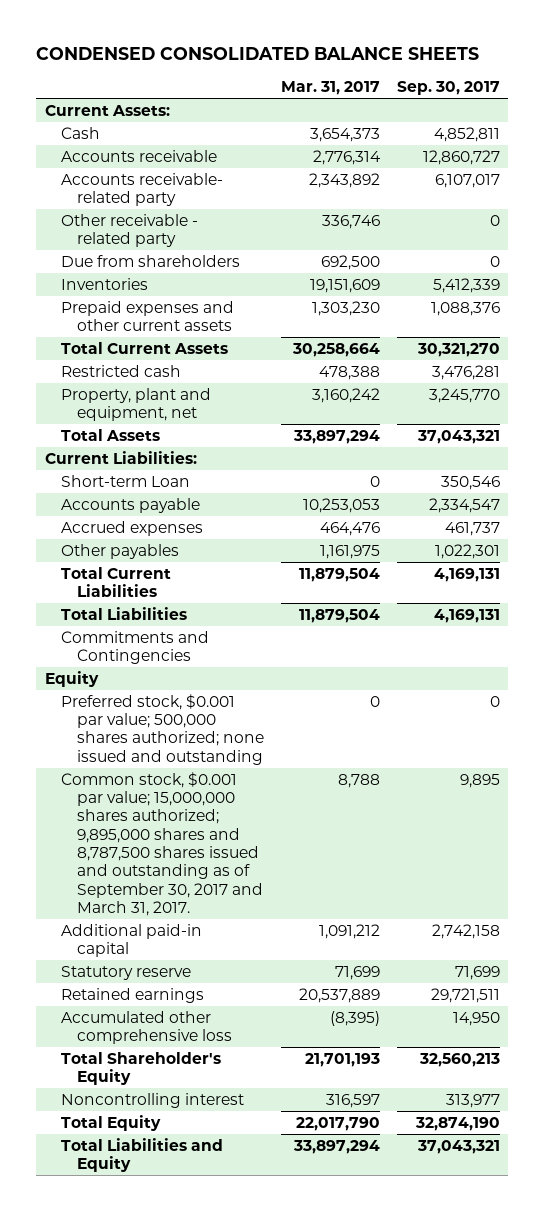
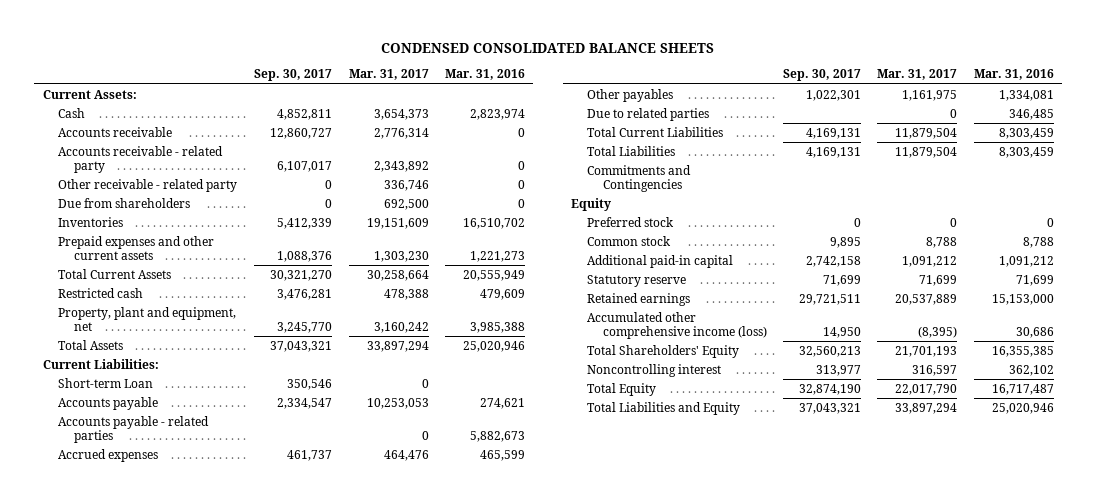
- | Mar. 31, 2017 | Sep. 30, 2017
+ | Sep. 30, 2017 | Mar. 31, 2017 | Mar. 31, 2016
- Accounts receivable- related party | 2,343,892 | 6,107,017
+ Accounts receivable - related party | 6,107,017 | 2,343,892 | 0
+ Accounts payable - related parties | | 0 | 5,882,673
+ Due to related parties | | 0 | 346,485
- Preferred stock, $0.001 par value; 500,000 shares authorized; none issued and outstanding | 0 | 0
- Common stock, $0.001 par value; 15,000,000 shares authorized; 9,895,000 shares and 8,787,500 shares issued and outstanding as of September 30, 2017 and March 31, 2017. | 8,788 | 9,895
+ Preferred stock | 0 | 0 | 0
+ Common stock | 9,895 | 8,788 | 8,788
- Accumulated other comprehensive loss | (8,395) | 14,950
- Total Shareholder's Equity | 21,701,193 | 32,560,213
+ Accumulated other comprehensive income (loss) | 14,950 | (8,395) | 30,686
+ Total Shareholders' Equity | 32,560,213 | 21,701,193 | 16,355,385

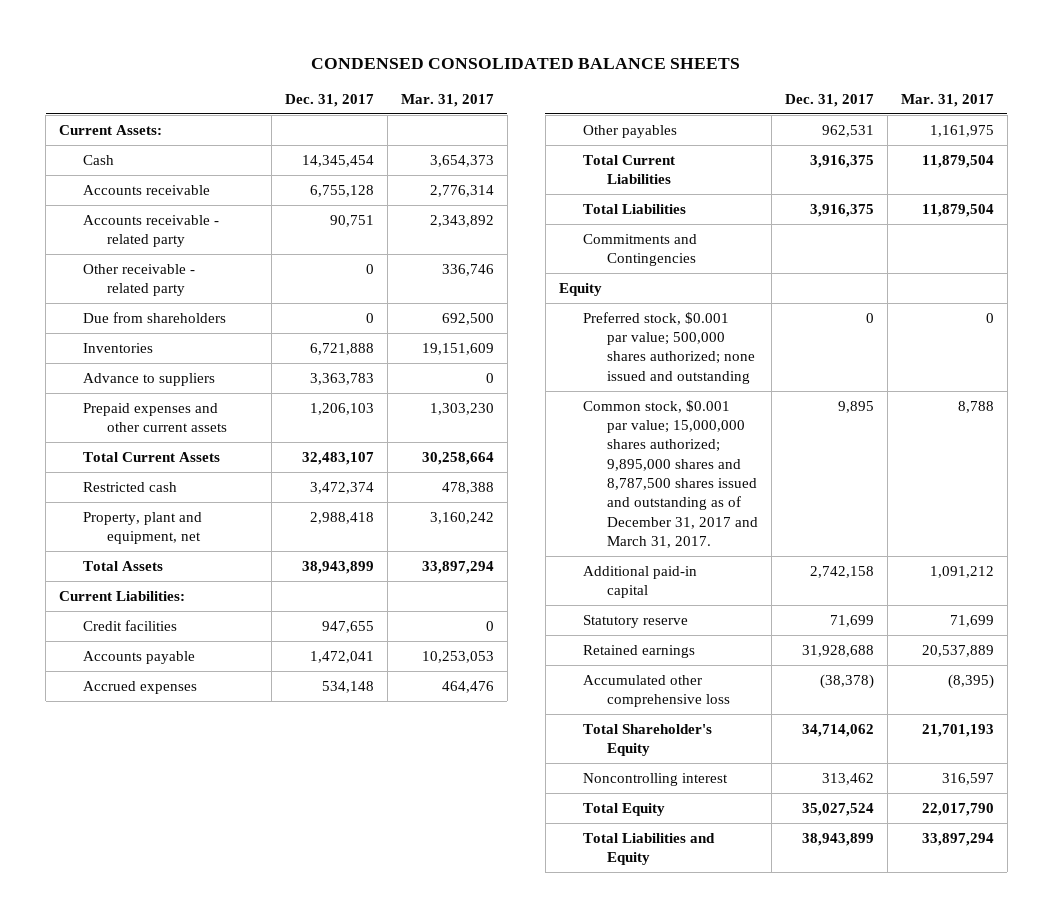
- | Sep. 30, 2017 | Mar. 31, 2017 | Mar. 31, 2016
+ | Dec. 31, 2017 | Mar. 31, 2017
+ Advance to suppliers | 3,363,783 | 0
- Short-term Loan | 350,546 | 0 |
+ Credit facilities | 947,655 | 0
- Accounts payable - related parties | | 0 | 5,882,673
- Due to related parties | | 0 | 346,485
- Preferred stock | 0 | 0 | 0
- Common stock | 9,895 | 8,788 | 8,788
+ Preferred stock, $0.001 par value; 500,000 shares authorized; none issued and outstanding | 0 | 0
+ Common stock, $0.001 par value; 15,000,000 shares authorized; 9,895,000 shares and 8,787,500 shares issued and outstanding as of December 31, 2017 and March 31, 2017. | 9,895 | 8,788
- Accumulated other comprehensive income (loss) | 14,950 | (8,395) | 30,686
- Total Shareholders' Equity | 32,560,213 | 21,701,193 | 16,355,385
+ Accumulated other comprehensive loss | (38,378) | (8,395)
+ Total Shareholder's Equity | 34,714,062 | 21,701,193

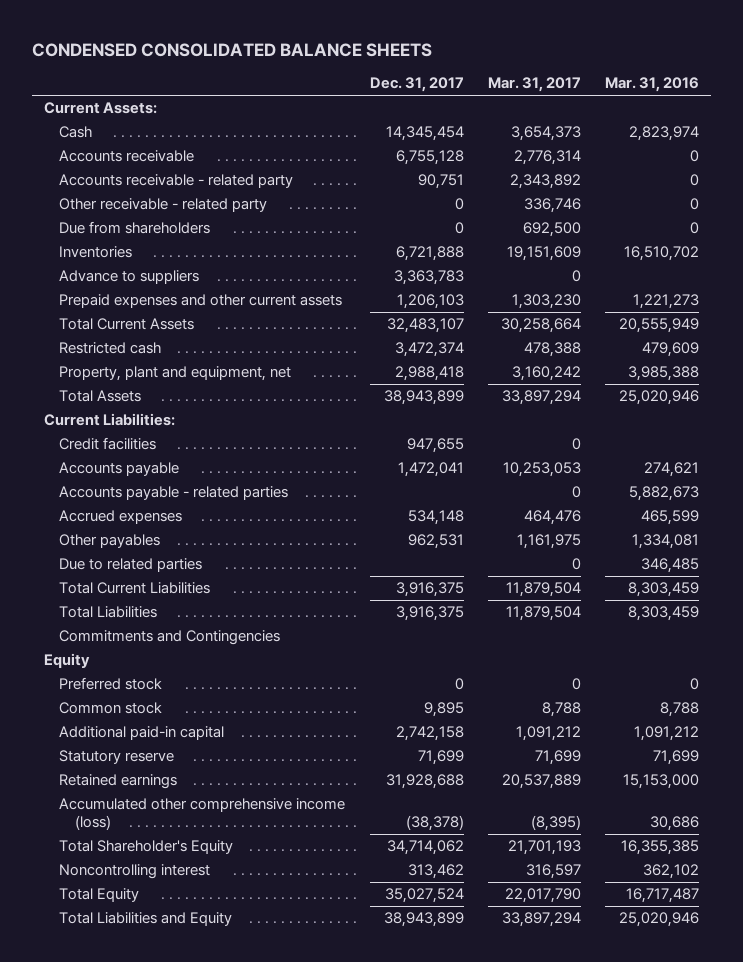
- | Dec. 31, 2017 | Mar. 31, 2017
+ | Dec. 31, 2017 | Mar. 31, 2017 | Mar. 31, 2016
+ Accounts payable - related parties | | 0 | 5,882,673
+ Due to related parties | | 0 | 346,485
- Preferred stock, $0.001 par value; 500,000 shares authorized; none issued and outstanding | 0 | 0
- Common stock, $0.001 par value; 15,000,000 shares authorized; 9,895,000 shares and 8,787,500 shares issued and outstanding as of December 31, 2017 and March 31, 2017. | 9,895 | 8,788
+ Preferred stock | 0 | 0 | 0
+ Common stock | 9,895 | 8,788 | 8,788
- Accumulated other comprehensive loss | (38,378) | (8,395)
+ Accumulated other comprehensive income (loss) | (38,378) | (8,395) | 30,686

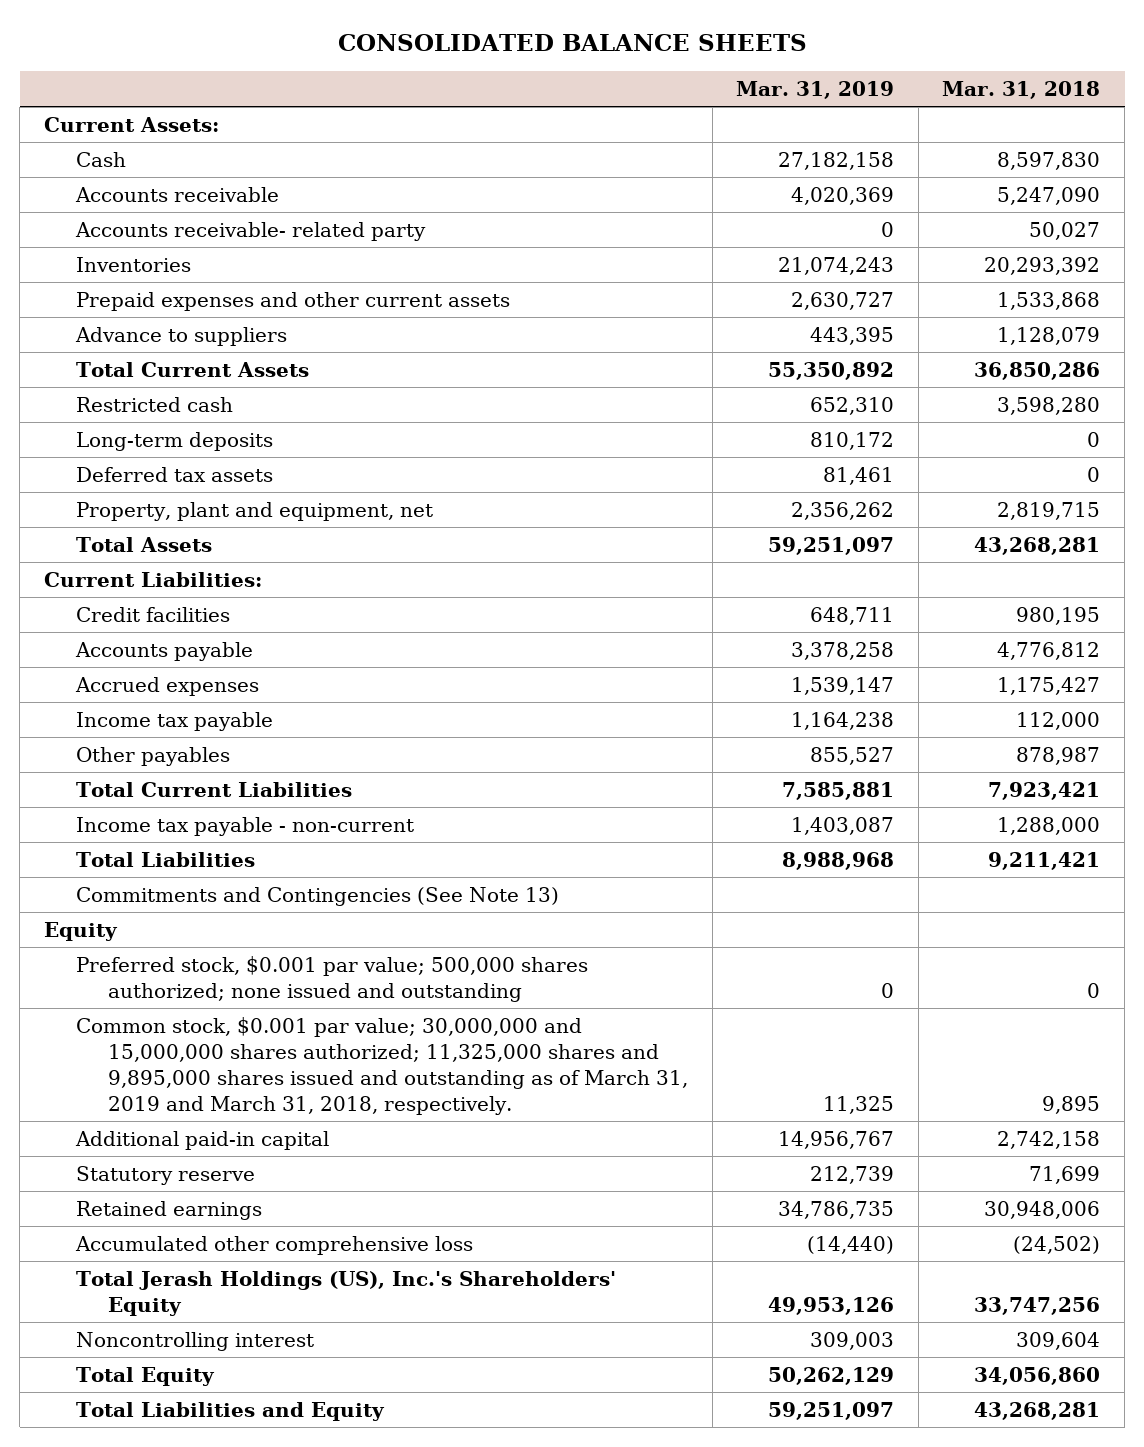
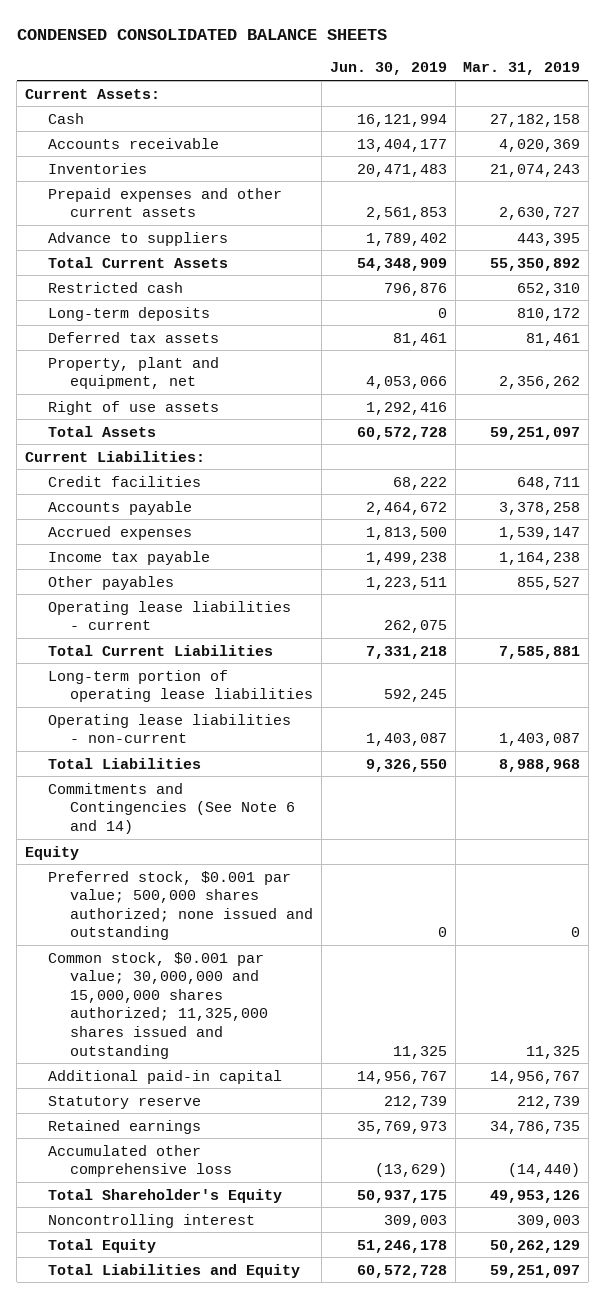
- CONSOLIDATED BALANCE SHEETS
+ CONDENSED CONSOLIDATED BALANCE SHEETS
- | Mar. 31, 2019 | Mar. 31, 2018
+ | Jun. 30, 2019 | Mar. 31, 2019
- Accounts receivable- related party | 0 | 50,027
+ Right of use assets | 1,292,416 |
+ Operating lease liabilities - current | 262,075 |
- Income tax payable - non-current | 1,403,087 | 1,288,000
+ Long-term portion of operating lease liabilities | 592,245 |
+ Operating lease liabilities - non-current | 1,403,087 | 1,403,087
- Commitments and Contingencies (See Note 13)
+ Commitments and Contingencies (See Note 6 and 14)
- Common stock, $0.001 par value; 30,000,000 and 15,000,000 shares authorized; 11,325,000 shares and 9,895,000 shares issued and outstanding as of March 31, 2019 and March 31, 2018, respectively. | 11,325 | 9,895
+ Common stock, $0.001 par value; 30,000,000 and 15,000,000 shares authorized; 11,325,000 shares issued and outstanding | 11,325 | 11,325
- Total Jerash Holdings (US), Inc.'s Shareholders' Equity | 49,953,126 | 33,747,256
+ Total Shareholder's Equity | 50,937,175 | 49,953,126

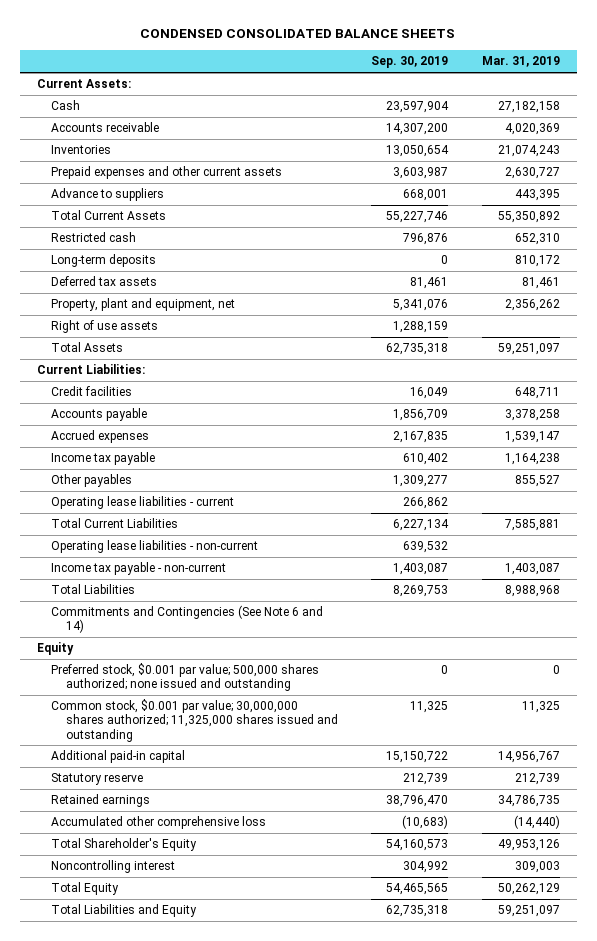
- | Jun. 30, 2019 | Mar. 31, 2019
+ | Sep. 30, 2019 | Mar. 31, 2019
- Long-term portion of operating lease liabilities | 592,245 |
- Operating lease liabilities - non-current | 1,403,087 | 1,403,087
+ Operating lease liabilities - non-current | 639,532 |
+ Income tax payable - non-current | 1,403,087 | 1,403,087
- Common stock, $0.001 par value; 30,000,000 and 15,000,000 shares authorized; 11,325,000 shares issued and outstanding | 11,325 | 11,325
+ Common stock, $0.001 par value; 30,000,000 shares authorized; 11,325,000 shares issued and outstanding | 11,325 | 11,325

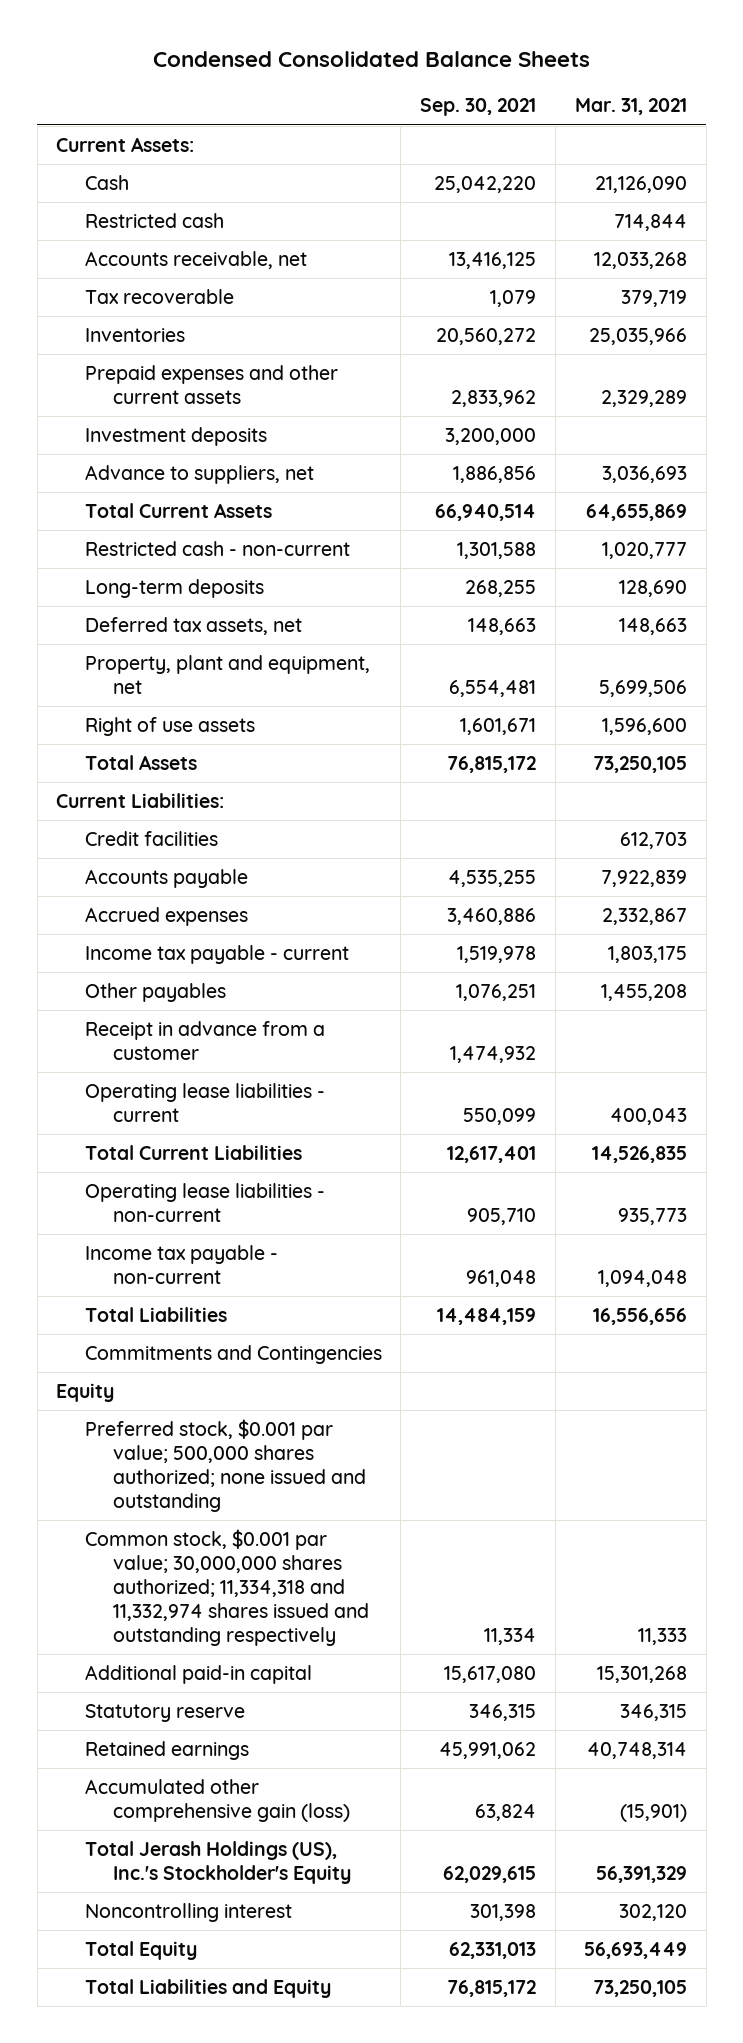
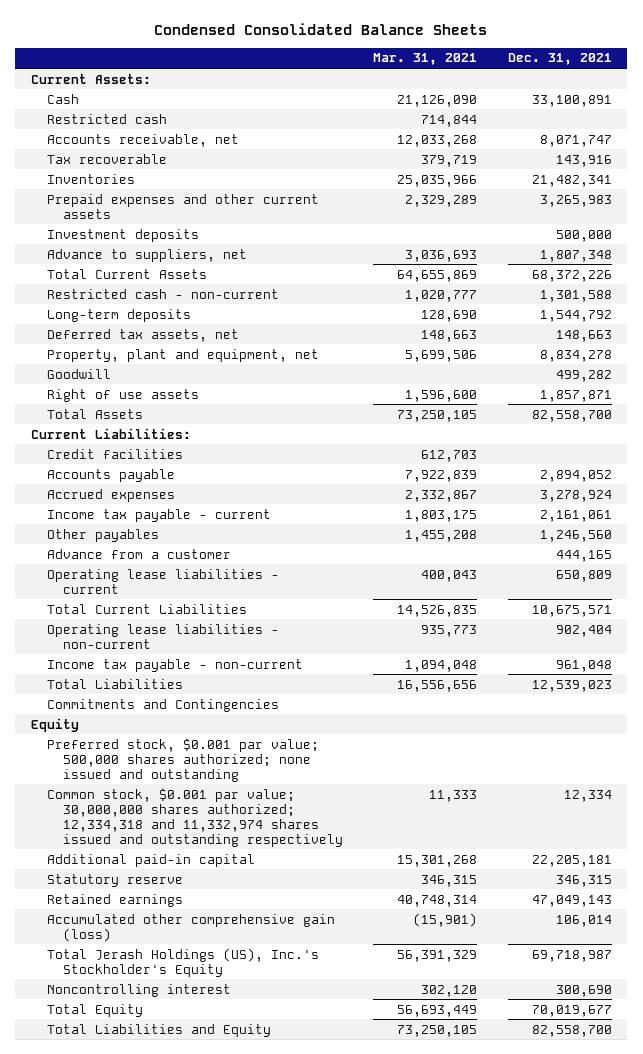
- | Sep. 30, 2021 | Mar. 31, 2021
+ | Mar. 31, 2021 | Dec. 31, 2021
+ Goodwill | | 499,282
- Receipt in advance from a customer | 1,474,932 |
+ Advance from a customer | | 444,165
- Common stock, $0.001 par value; 30,000,000 shares authorized; 11,334,318 and 11,332,974 shares issued and outstanding respectively | 11,334 | 11,333
+ Common stock, $0.001 par value; 30,000,000 shares authorized; 12,334,318 and 11,332,974 shares issued and outstanding respectively | 11,333 | 12,334

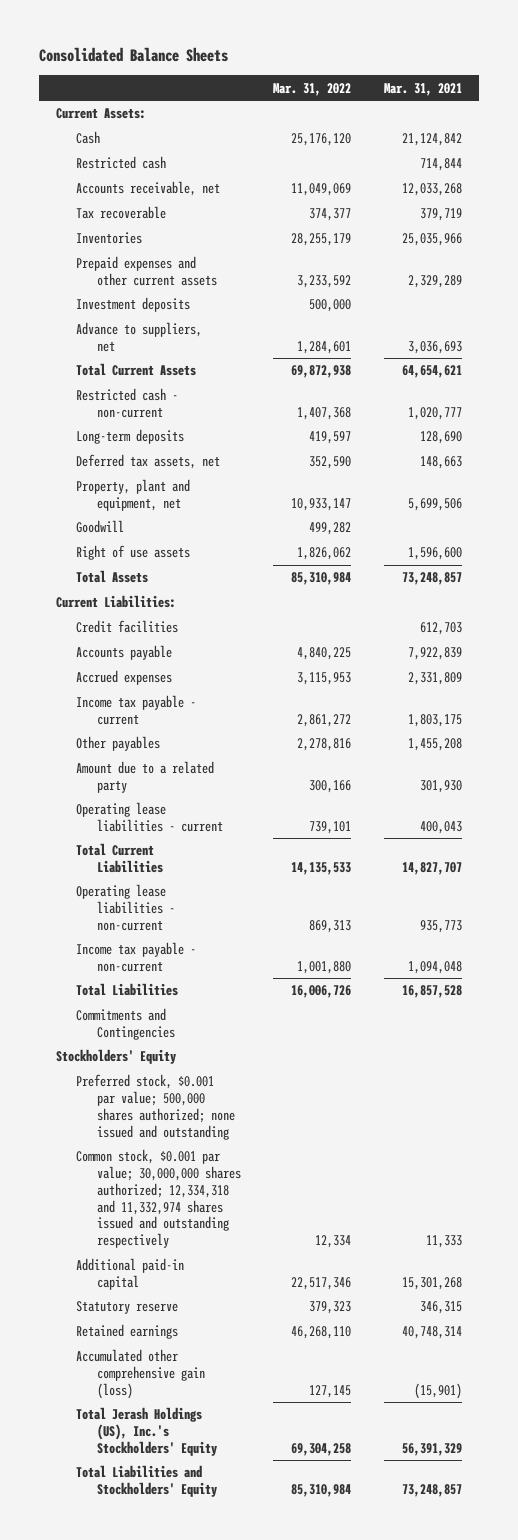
- Condensed Consolidated Balance Sheets
+ Consolidated Balance Sheets
- | Mar. 31, 2021 | Dec. 31, 2021
+ | Mar. 31, 2022 | Mar. 31, 2021
- Cash | 21,126,090 | 33,100,891
+ Cash | 25,176,120 | 21,124,842
- Total Current Assets | 64,655,869 | 68,372,226
+ Total Current Assets | 69,872,938 | 64,654,621
- Total Assets | 73,250,105 | 82,558,700
+ Total Assets | 85,310,984 | 73,248,857
- Accrued expenses | 2,332,867 | 3,278,924
+ Accrued expenses | 3,115,953 | 2,331,809
- Advance from a customer | | 444,165
+ Amount due to a related party | 300,166 | 301,930
- Total Current Liabilities | 14,526,835 | 10,675,571
+ Total Current Liabilities | 14,135,533 | 14,827,707
- Total Liabilities | 16,556,656 | 12,539,023
+ Total Liabilities | 16,006,726 | 16,857,528
- Equity
+ Stockholders' Equity
- Total Jerash Holdings (US), Inc.'s Stockholder's Equity | 56,391,329 | 69,718,987
- Noncontrolling interest | 302,120 | 300,690
- Total Equity | 56,693,449 | 70,019,677
- Total Liabilities and Equity | 73,250,105 | 82,558,700
+ Total Jerash Holdings (US), Inc.'s Stockholders' Equity | 69,304,258 | 56,391,329
+ Total Liabilities and Stockholders' Equity | 85,310,984 | 73,248,857

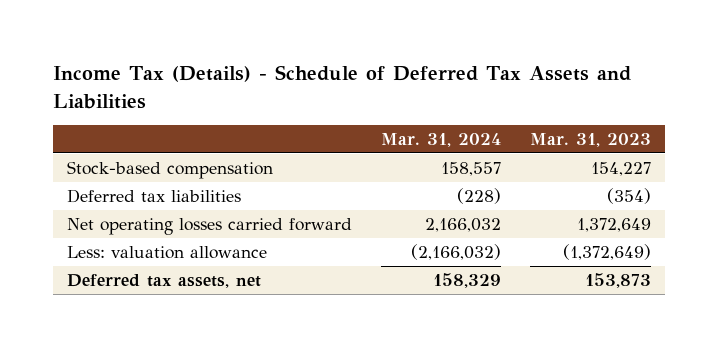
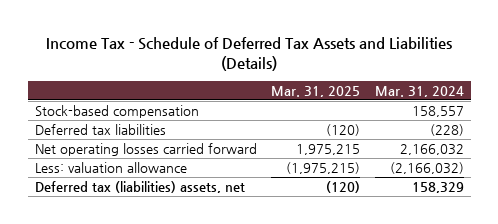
- Income Tax (Details) - Schedule of Deferred Tax Assets and Liabilities
+ Income Tax - Schedule of Deferred Tax Assets and Liabilities (Details)
- | Mar. 31, 2024 | Mar. 31, 2023
+ | Mar. 31, 2025 | Mar. 31, 2024
- Deferred tax assets, net | 158,329 | 153,873
+ Deferred tax (liabilities) assets, net | (120) | 158,329

